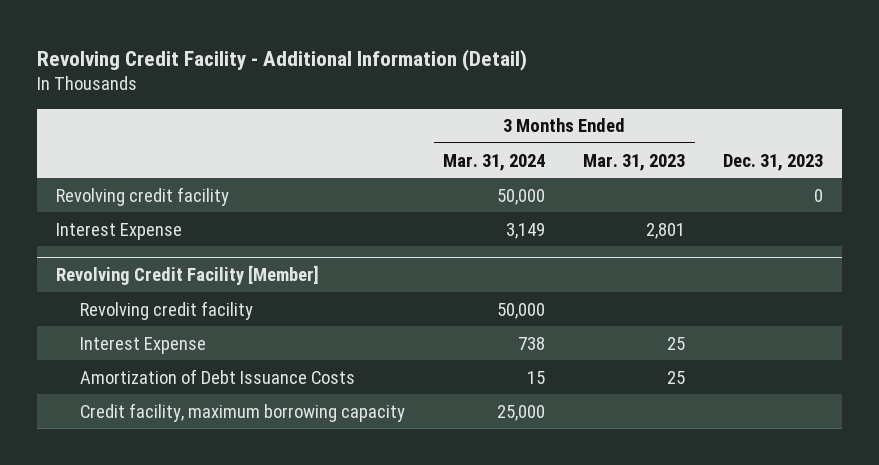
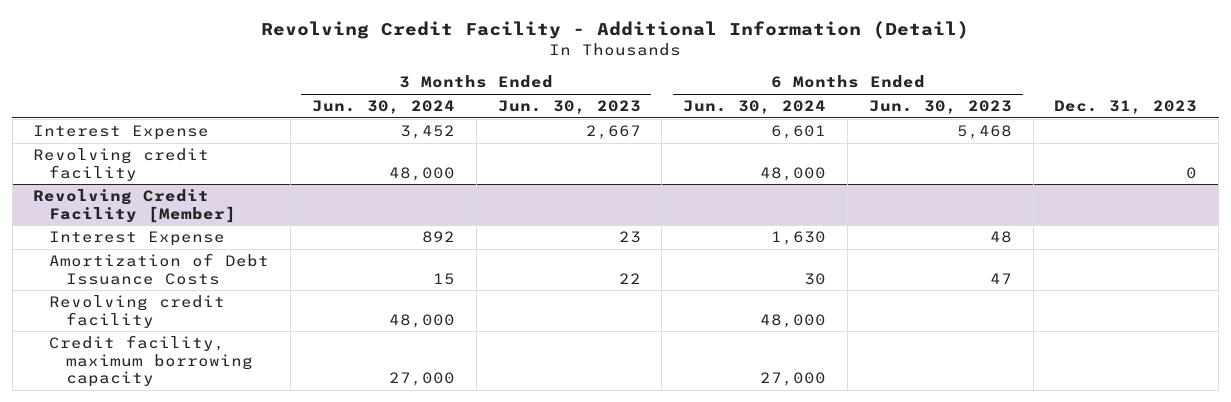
- | 3 Months Ended Mar. 31, 2024 | 3 Months Ended Mar. 31, 2023 | Dec. 31, 2023
+ | 3 Months Ended Jun. 30, 2024 | 3 Months Ended Jun. 30, 2023 | 6 Months Ended Jun. 30, 2024 | 6 Months Ended Jun. 30, 2023 | Dec. 31, 2023
moved down: Revolving credit facility | 48,000 | | 48,000 | | 0
@ Revolving Credit Facility [Member]
moved down: Revolving credit facility | 48,000 | | 48,000 | |

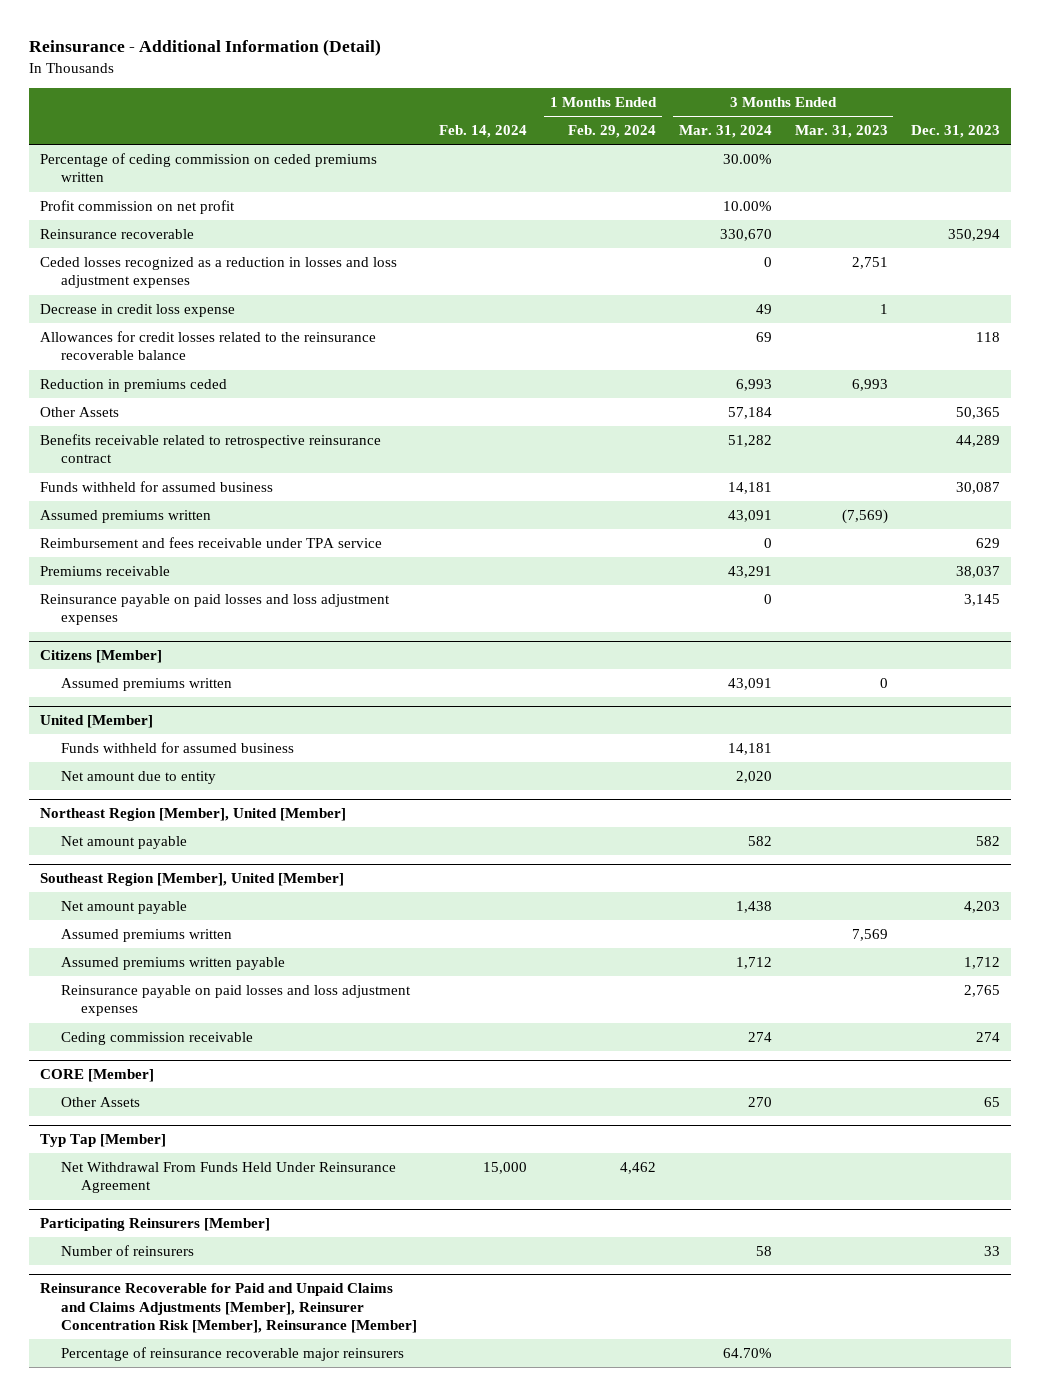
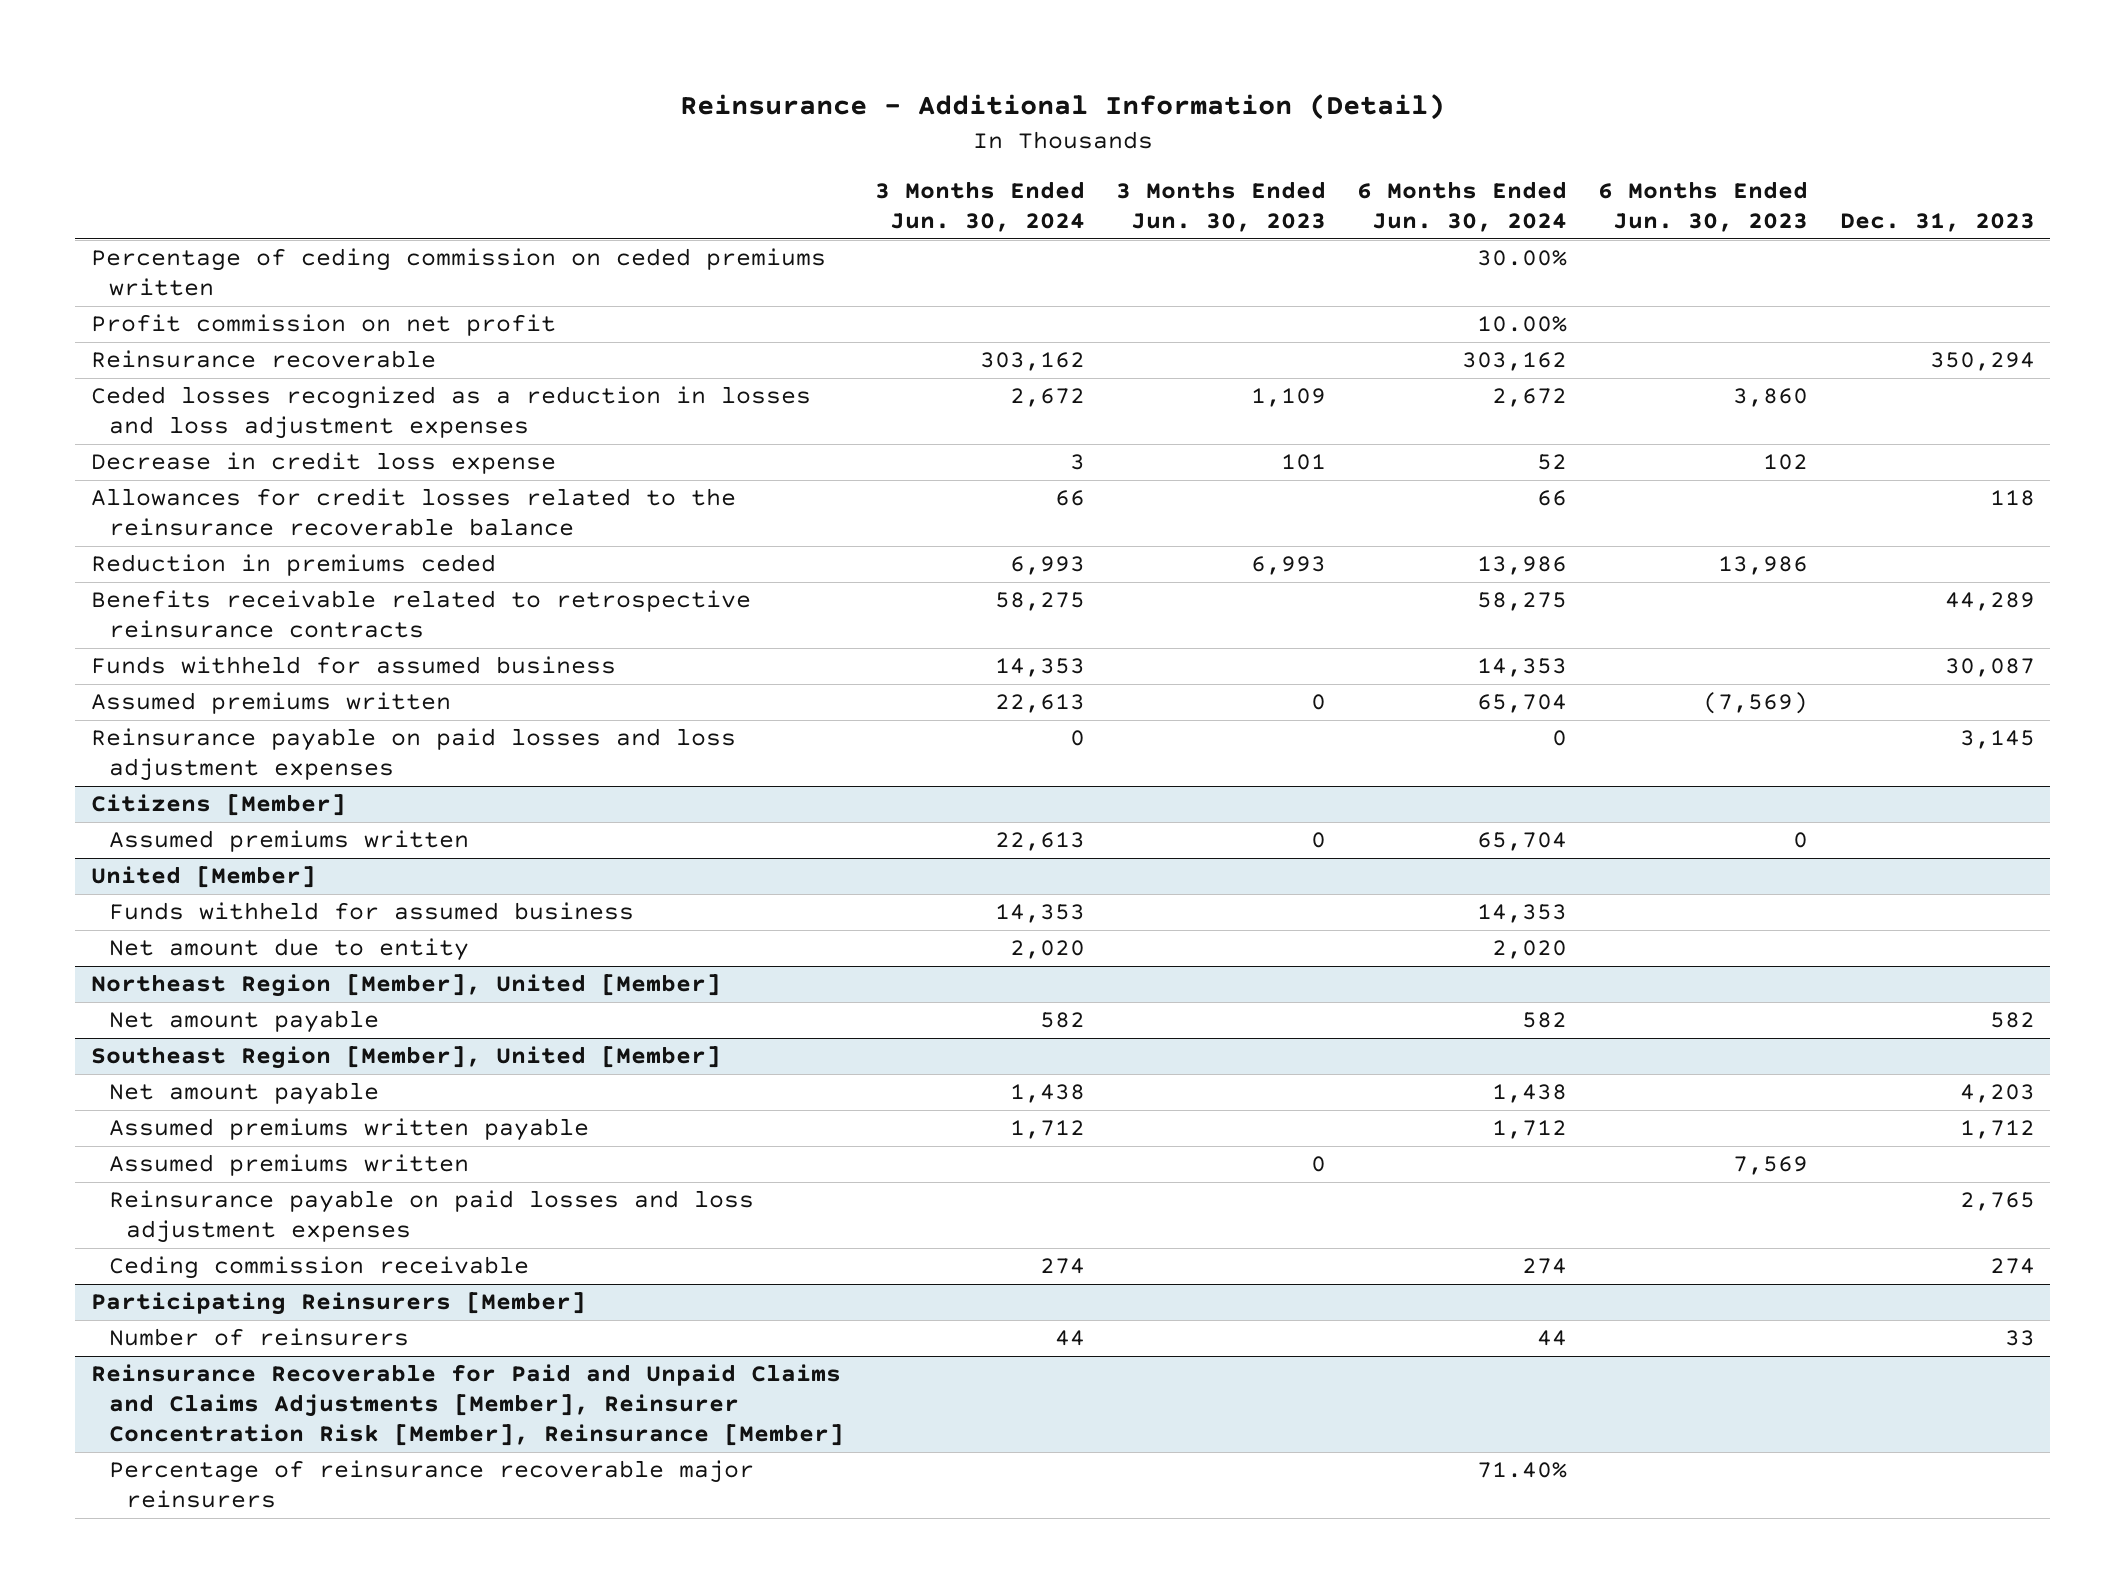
- | Feb. 14, 2024 | 1 Months Ended Feb. 29, 2024 | 3 Months Ended Mar. 31, 2024 | 3 Months Ended Mar. 31, 2023 | Dec. 31, 2023
+ | 3 Months Ended Jun. 30, 2024 | 3 Months Ended Jun. 30, 2023 | 6 Months Ended Jun. 30, 2024 | 6 Months Ended Jun. 30, 2023 | Dec. 31, 2023
- Other Assets | | | 57,184 | | 50,365
- Benefits receivable related to retrospective reinsurance contract | | | 51,282 | | 44,289
+ Benefits receivable related to retrospective reinsurance contracts | 58,275 | | 58,275 | | 44,289
- Reimbursement and fees receivable under TPA service | | | 0 | | 629
- Premiums receivable | | | 43,291 | | 38,037
@ Southeast Region [Member], United [Member]
moved down: Assumed premiums written | | 0 | | 7,569 |
- CORE [Member]
- Other Assets | | | 270 | | 65
- Typ Tap [Member]
- Net Withdrawal From Funds Held Under Reinsurance Agreement | 15,000 | 4,462 | | |

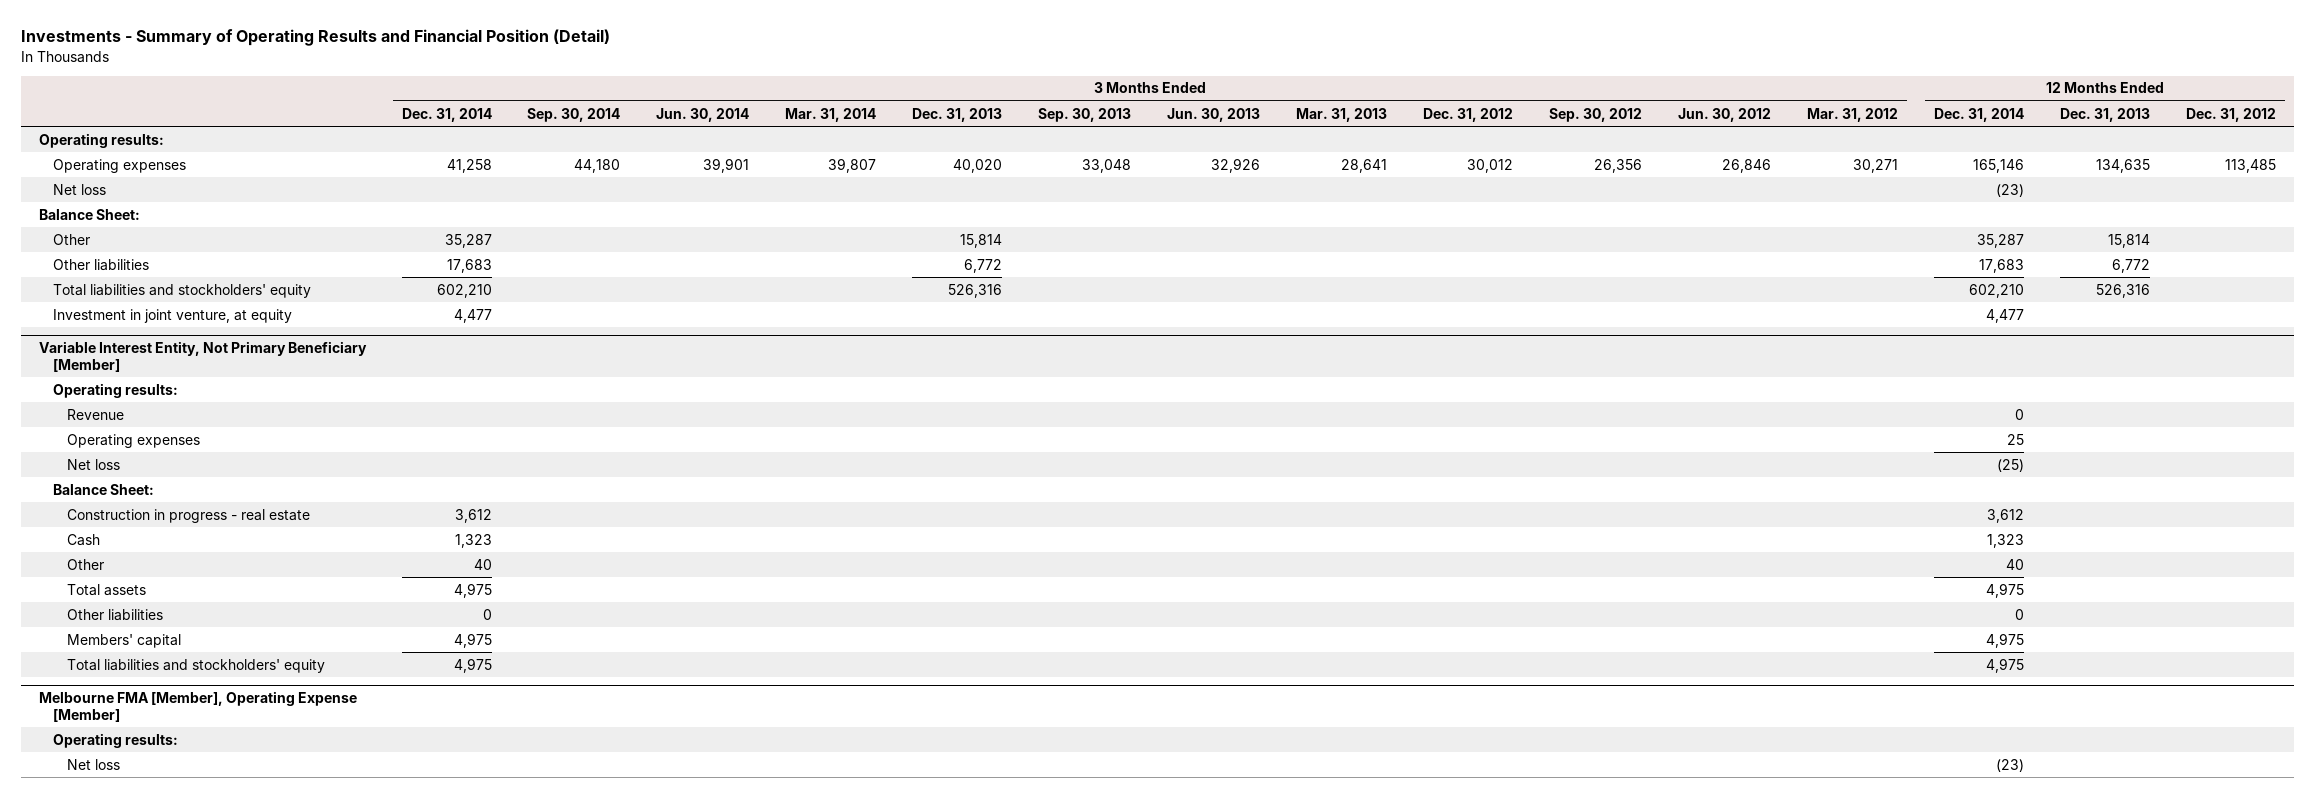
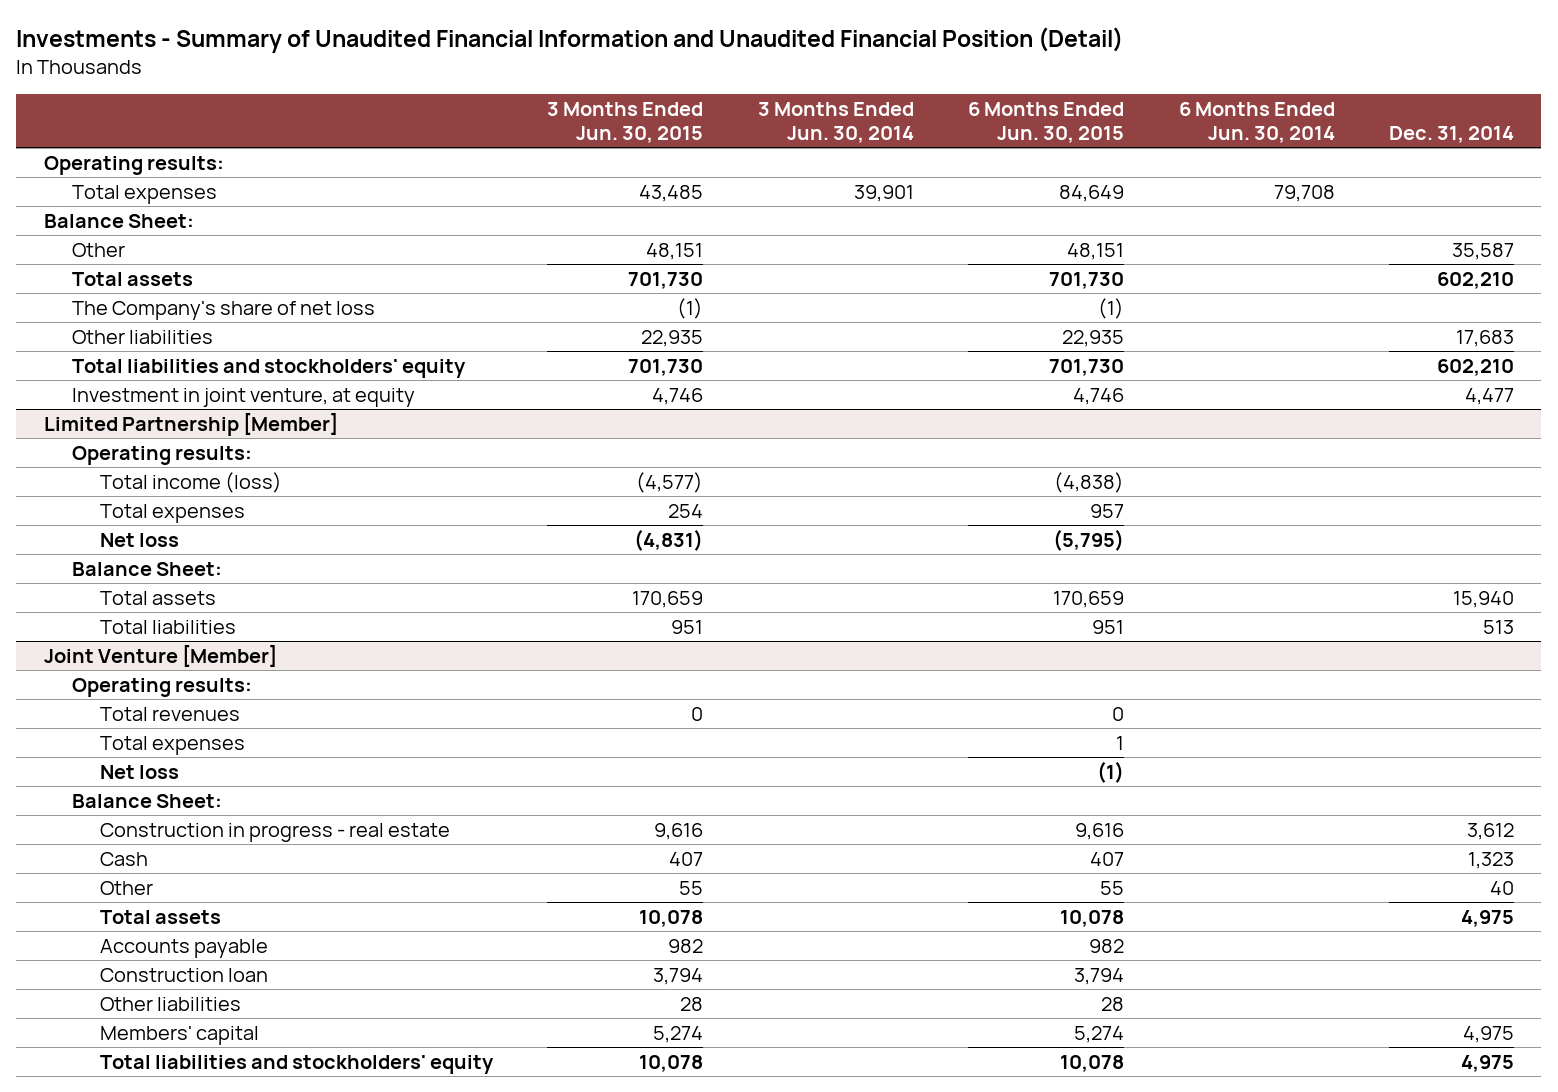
- Investments - Summary of Operating Results and Financial Position (Detail)
+ Investments - Summary of Unaudited Financial Information and Unaudited Financial Position (Detail)
- | 3 Months Ended Dec. 31, 2014 | 3 Months Ended Sep. 30, 2014 | 3 Months Ended Jun. 30, 2014 | 3 Months Ended Mar. 31, 2014 | 3 Months Ended Dec. 31, 2013 | 3 Months Ended Sep. 30, 2013 | 3 Months Ended Jun. 30, 2013 | 3 Months Ended Mar. 31, 2013 | 3 Months Ended Dec. 31, 2012 | 3 Months Ended Sep. 30, 2012 | 3 Months Ended Jun. 30, 2012 | 3 Months Ended Mar. 31, 2012 | 12 Months Ended Dec. 31, 2014 | 12 Months Ended Dec. 31, 2013 | 12 Months Ended Dec. 31, 2012
+ | 3 Months Ended Jun. 30, 2015 | 3 Months Ended Jun. 30, 2014 | 6 Months Ended Jun. 30, 2015 | 6 Months Ended Jun. 30, 2014 | Dec. 31, 2014
- Operating expenses | 41,258 | 44,180 | 39,901 | 39,807 | 40,020 | 33,048 | 32,926 | 28,641 | 30,012 | 26,356 | 26,846 | 30,271 | 165,146 | 134,635 | 113,485
- Net loss | | | | | | | | | | | | | (23) | |
+ Total expenses | 43,485 | 39,901 | 84,649 | 79,708 |
+ Total assets | 701,730 | | 701,730 | | 602,210
+ The Company's share of net loss | (1) | | (1) | |
- Variable Interest Entity, Not Primary Beneficiary [Member]
+ Limited Partnership [Member]
+ Operating results:
+ Total income (loss) | (4,577) | | (4,838) | |
+ Total expenses | 254 | | 957 | |
+ Net loss | (4,831) | | (5,795) | |
+ Balance Sheet:
+ Total assets | 170,659 | | 170,659 | | 15,940
+ Total liabilities | 951 | | 951 | | 513
+ Joint Venture [Member]
- Revenue | | | | | | | | | | | | | 0 | |
- Operating expenses | | | | | | | | | | | | | 25 | |
+ Total revenues | 0 | | 0 | |
+ Total expenses | | | 1 | |
+ Accounts payable | 982 | | 982 | |
+ Construction loan | 3,794 | | 3,794 | |
- Melbourne FMA [Member], Operating Expense [Member]
- Operating results:
- Net loss | | | | | | | | | | | | | (23) | |

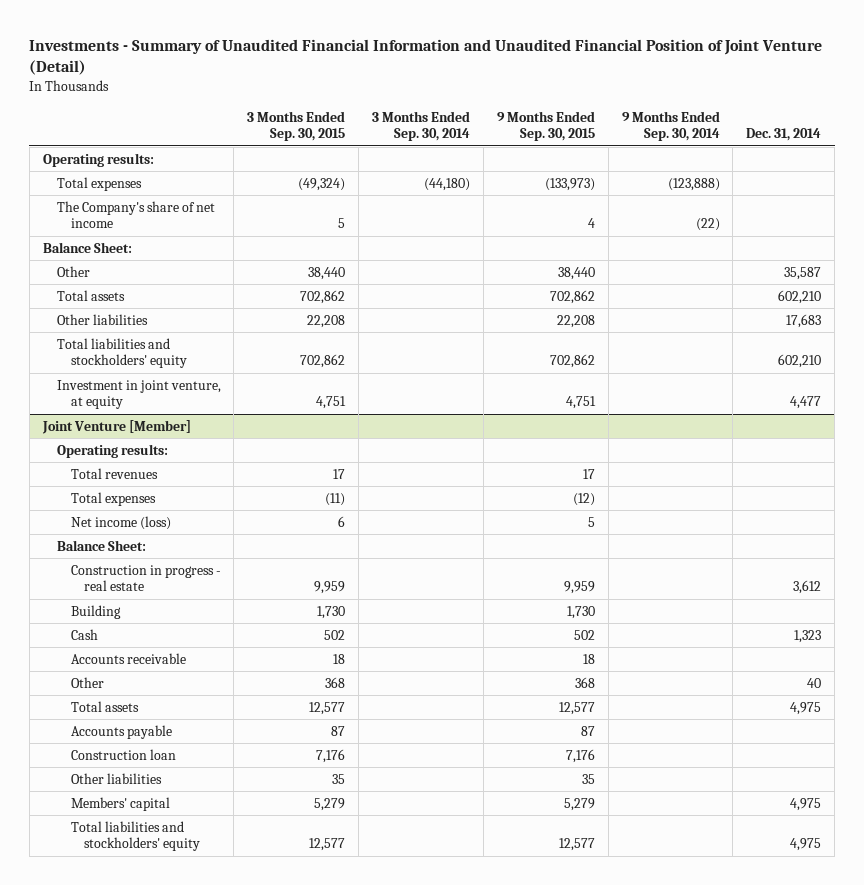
- Investments - Summary of Unaudited Financial Information and Unaudited Financial Position (Detail)
+ Investments - Summary of Unaudited Financial Information and Unaudited Financial Position of Joint Venture (Detail)
- | 3 Months Ended Jun. 30, 2015 | 3 Months Ended Jun. 30, 2014 | 6 Months Ended Jun. 30, 2015 | 6 Months Ended Jun. 30, 2014 | Dec. 31, 2014
+ | 3 Months Ended Sep. 30, 2015 | 3 Months Ended Sep. 30, 2014 | 9 Months Ended Sep. 30, 2015 | 9 Months Ended Sep. 30, 2014 | Dec. 31, 2014
+ The Company's share of net income | 5 | | 4 | (22) |
- The Company's share of net loss | (1) | | (1) | |
- Limited Partnership [Member]
- Operating results:
- Total income (loss) | (4,577) | | (4,838) | |
- Total expenses | 254 | | 957 | |
- Net loss | (4,831) | | (5,795) | |
- Balance Sheet:
- Total assets | 170,659 | | 170,659 | | 15,940
- Total liabilities | 951 | | 951 | | 513
@ Joint Venture [Member]
- Net loss | | | (1) | |
+ Net income (loss) | 6 | | 5 | |
+ Building | 1,730 | | 1,730 | |
+ Accounts receivable | 18 | | 18 | |

